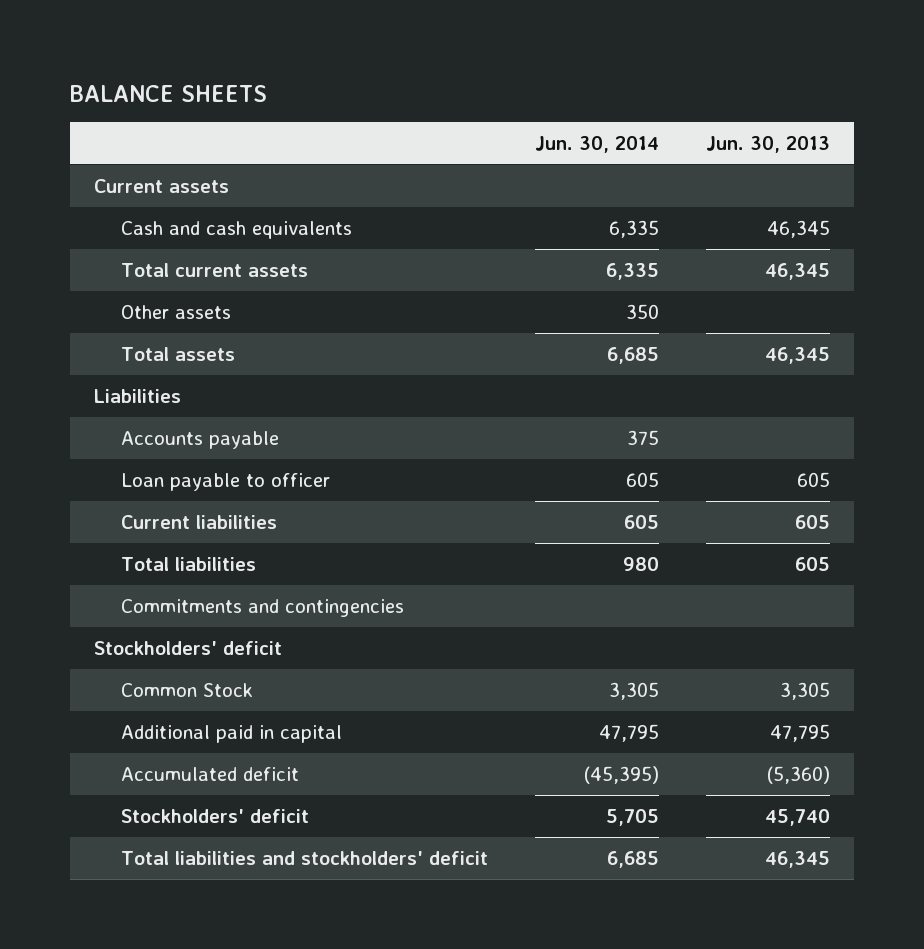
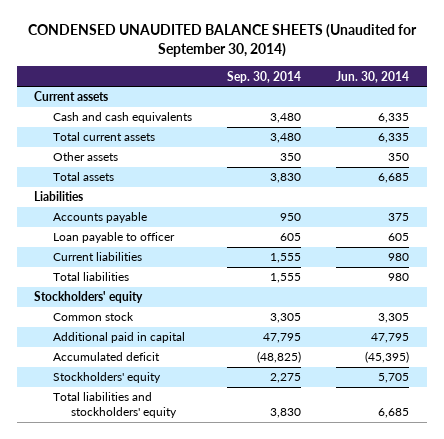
- BALANCE SHEETS
+ CONDENSED UNAUDITED BALANCE SHEETS (Unaudited for September 30, 2014)
- | Jun. 30, 2014 | Jun. 30, 2013
+ | Sep. 30, 2014 | Jun. 30, 2014
- Current liabilities | 605 | 605
+ Current liabilities | 1,555 | 980
- Commitments and contingencies
- Stockholders' deficit
- Common Stock | 3,305 | 3,305
+ Stockholders' equity
+ Common stock | 3,305 | 3,305
- Stockholders' deficit | 5,705 | 45,740
- Total liabilities and stockholders' deficit | 6,685 | 46,345
+ Stockholders' equity | 2,275 | 5,705
+ Total liabilities and stockholders' equity | 3,830 | 6,685

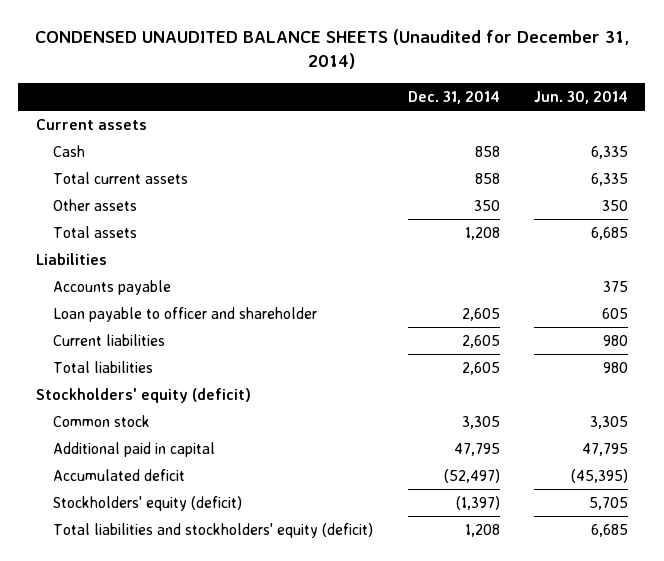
- CONDENSED UNAUDITED BALANCE SHEETS (Unaudited for September 30, 2014)
+ CONDENSED UNAUDITED BALANCE SHEETS (Unaudited for December 31, 2014)
- | Sep. 30, 2014 | Jun. 30, 2014
+ | Dec. 31, 2014 | Jun. 30, 2014
- Cash and cash equivalents | 3,480 | 6,335
+ Cash | 858 | 6,335
- Loan payable to officer | 605 | 605
+ Loan payable to officer and shareholder | 2,605 | 605
- Stockholders' equity
+ Stockholders' equity (deficit)
- Stockholders' equity | 2,275 | 5,705
- Total liabilities and stockholders' equity | 3,830 | 6,685
+ Stockholders' equity (deficit) | (1,397) | 5,705
+ Total liabilities and stockholders' equity (deficit) | 1,208 | 6,685

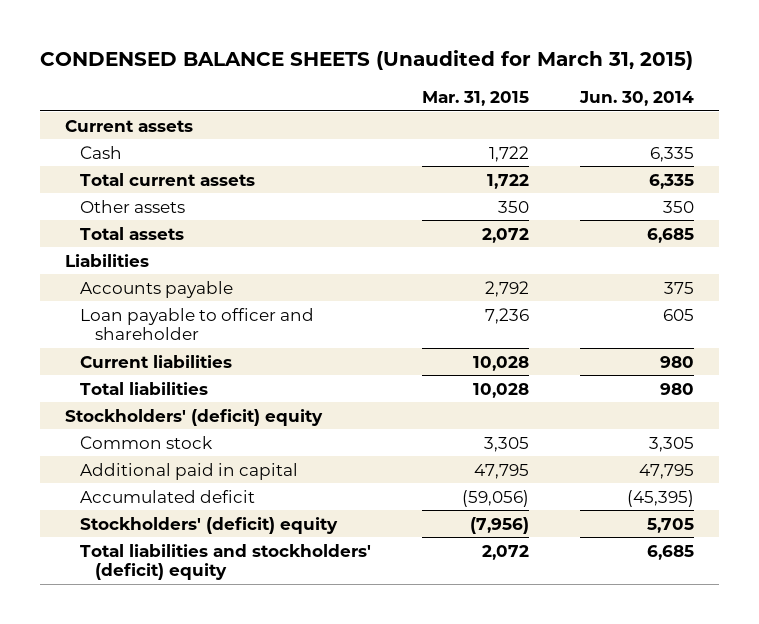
- CONDENSED UNAUDITED BALANCE SHEETS (Unaudited for December 31, 2014)
+ CONDENSED BALANCE SHEETS (Unaudited for March 31, 2015)
- | Dec. 31, 2014 | Jun. 30, 2014
+ | Mar. 31, 2015 | Jun. 30, 2014
- Stockholders' equity (deficit)
+ Stockholders' (deficit) equity
- Stockholders' equity (deficit) | (1,397) | 5,705
- Total liabilities and stockholders' equity (deficit) | 1,208 | 6,685
+ Stockholders' (deficit) equity | (7,956) | 5,705
+ Total liabilities and stockholders' (deficit) equity | 2,072 | 6,685

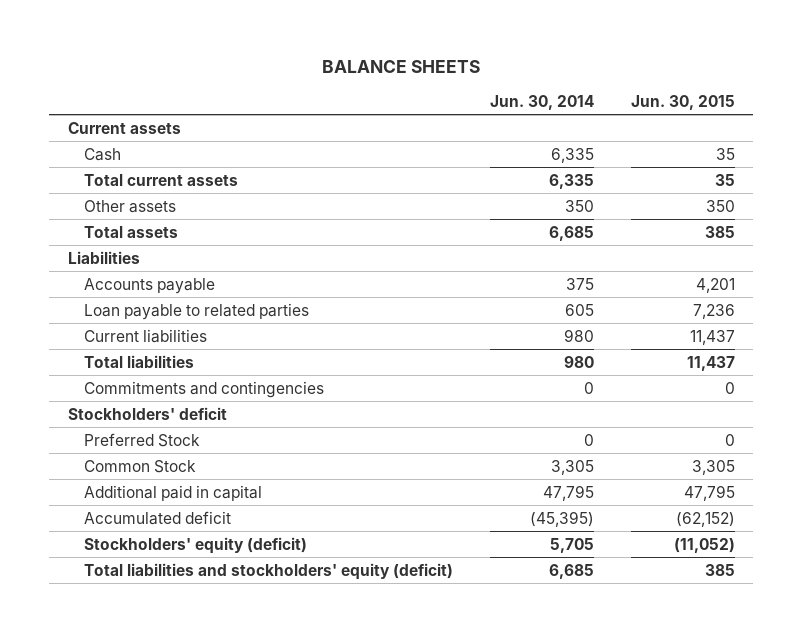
- CONDENSED BALANCE SHEETS (Unaudited for March 31, 2015)
+ BALANCE SHEETS
- | Mar. 31, 2015 | Jun. 30, 2014
+ | Jun. 30, 2014 | Jun. 30, 2015
- Loan payable to officer and shareholder | 7,236 | 605
+ Loan payable to related parties | 605 | 7,236
- Stockholders' (deficit) equity
- Common stock | 3,305 | 3,305
+ Commitments and contingencies | 0 | 0
+ Stockholders' deficit
+ Preferred Stock | 0 | 0
+ Common Stock | 3,305 | 3,305
- Stockholders' (deficit) equity | (7,956) | 5,705
- Total liabilities and stockholders' (deficit) equity | 2,072 | 6,685
+ Stockholders' equity (deficit) | 5,705 | (11,052)
+ Total liabilities and stockholders' equity (deficit) | 6,685 | 385

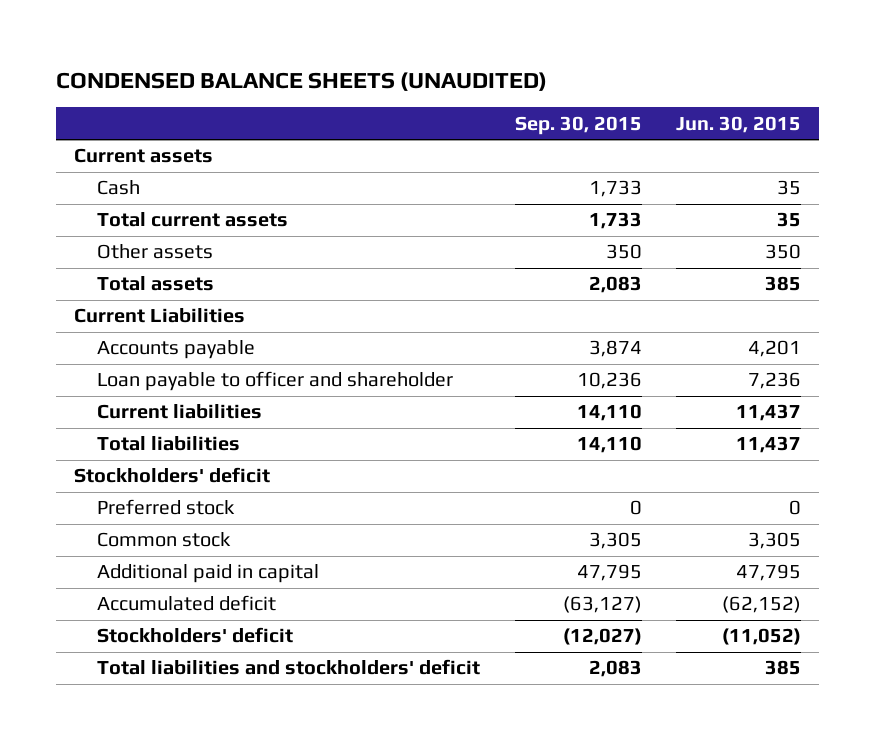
- BALANCE SHEETS
+ CONDENSED BALANCE SHEETS (UNAUDITED)
- | Jun. 30, 2014 | Jun. 30, 2015
+ | Sep. 30, 2015 | Jun. 30, 2015
- Liabilities
+ Current Liabilities
- Loan payable to related parties | 605 | 7,236
+ Loan payable to officer and shareholder | 10,236 | 7,236
- Commitments and contingencies | 0 | 0
- Preferred Stock | 0 | 0
- Common Stock | 3,305 | 3,305
+ Preferred stock | 0 | 0
+ Common stock | 3,305 | 3,305
- Stockholders' equity (deficit) | 5,705 | (11,052)
- Total liabilities and stockholders' equity (deficit) | 6,685 | 385
+ Stockholders' deficit | (12,027) | (11,052)
+ Total liabilities and stockholders' deficit | 2,083 | 385

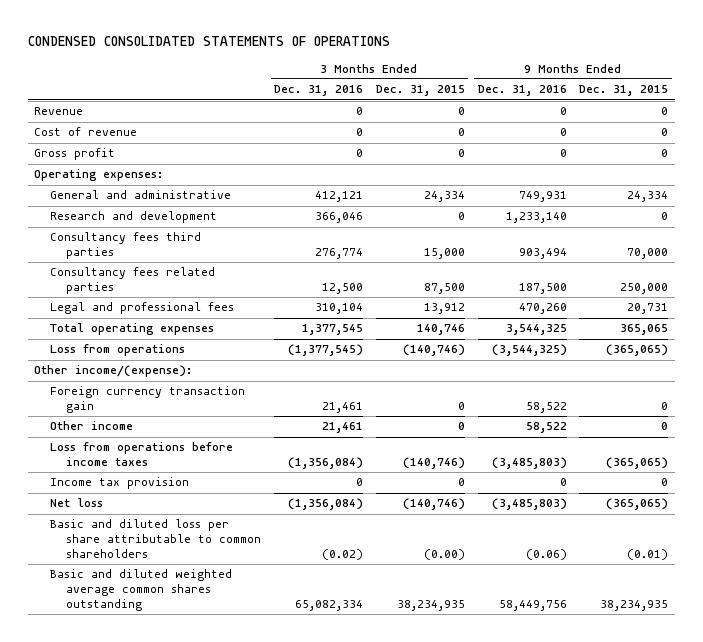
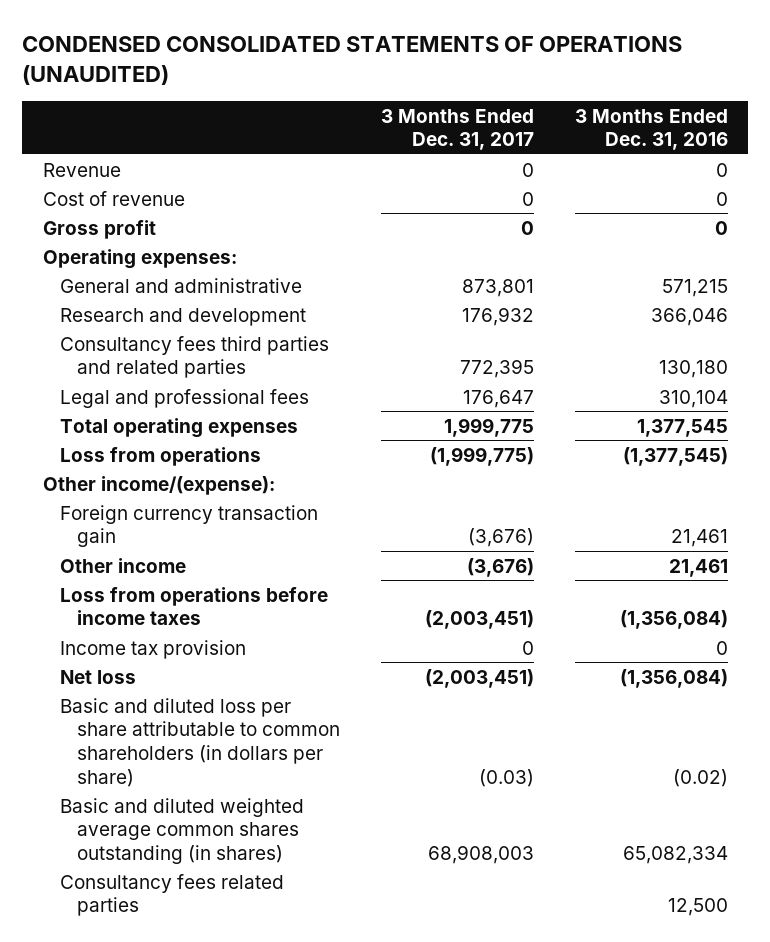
- CONDENSED CONSOLIDATED STATEMENTS OF OPERATIONS
+ CONDENSED CONSOLIDATED STATEMENTS OF OPERATIONS (UNAUDITED)
- | 3 Months Ended Dec. 31, 2016 | 3 Months Ended Dec. 31, 2015 | 9 Months Ended Dec. 31, 2016 | 9 Months Ended Dec. 31, 2015
+ | 3 Months Ended Dec. 31, 2017 | 3 Months Ended Dec. 31, 2016
- General and administrative | 412,121 | 24,334 | 749,931 | 24,334
+ General and administrative | 873,801 | 571,215
- Consultancy fees third parties | 276,774 | 15,000 | 903,494 | 70,000
+ Consultancy fees third parties and related parties | 772,395 | 130,180
- Basic and diluted loss per share attributable to common shareholders | (0.02) | (0.00) | (0.06) | (0.01)
- Basic and diluted weighted average common shares outstanding | 65,082,334 | 38,234,935 | 58,449,756 | 38,234,935
+ Basic and diluted loss per share attributable to common shareholders (in dollars per share) | (0.03) | (0.02)
+ Basic and diluted weighted average common shares outstanding (in shares) | 68,908,003 | 65,082,334
moved down: Consultancy fees related parties | | 12,500

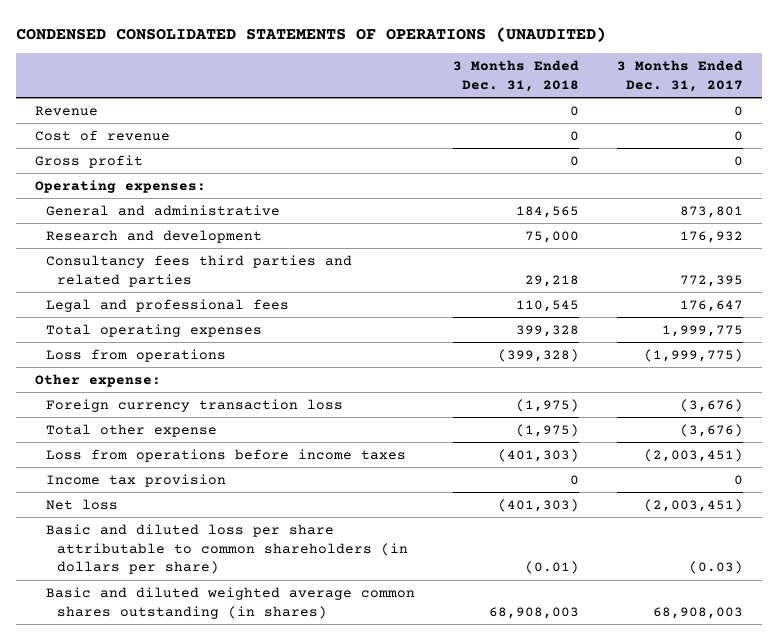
- | 3 Months Ended Dec. 31, 2017 | 3 Months Ended Dec. 31, 2016
+ | 3 Months Ended Dec. 31, 2018 | 3 Months Ended Dec. 31, 2017
- Other income/(expense):
- Foreign currency transaction gain | (3,676) | 21,461
- Other income | (3,676) | 21,461
+ Other expense:
+ Foreign currency transaction loss | (1,975) | (3,676)
+ Total other expense | (1,975) | (3,676)
- Consultancy fees related parties | | 12,500

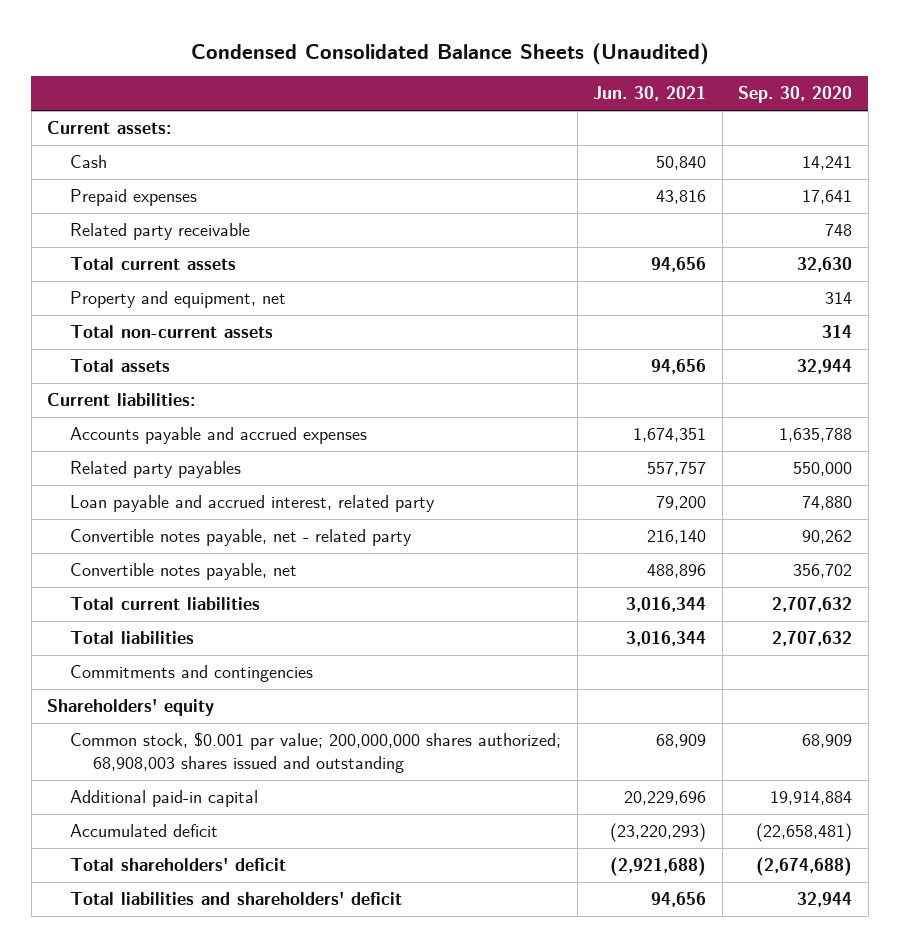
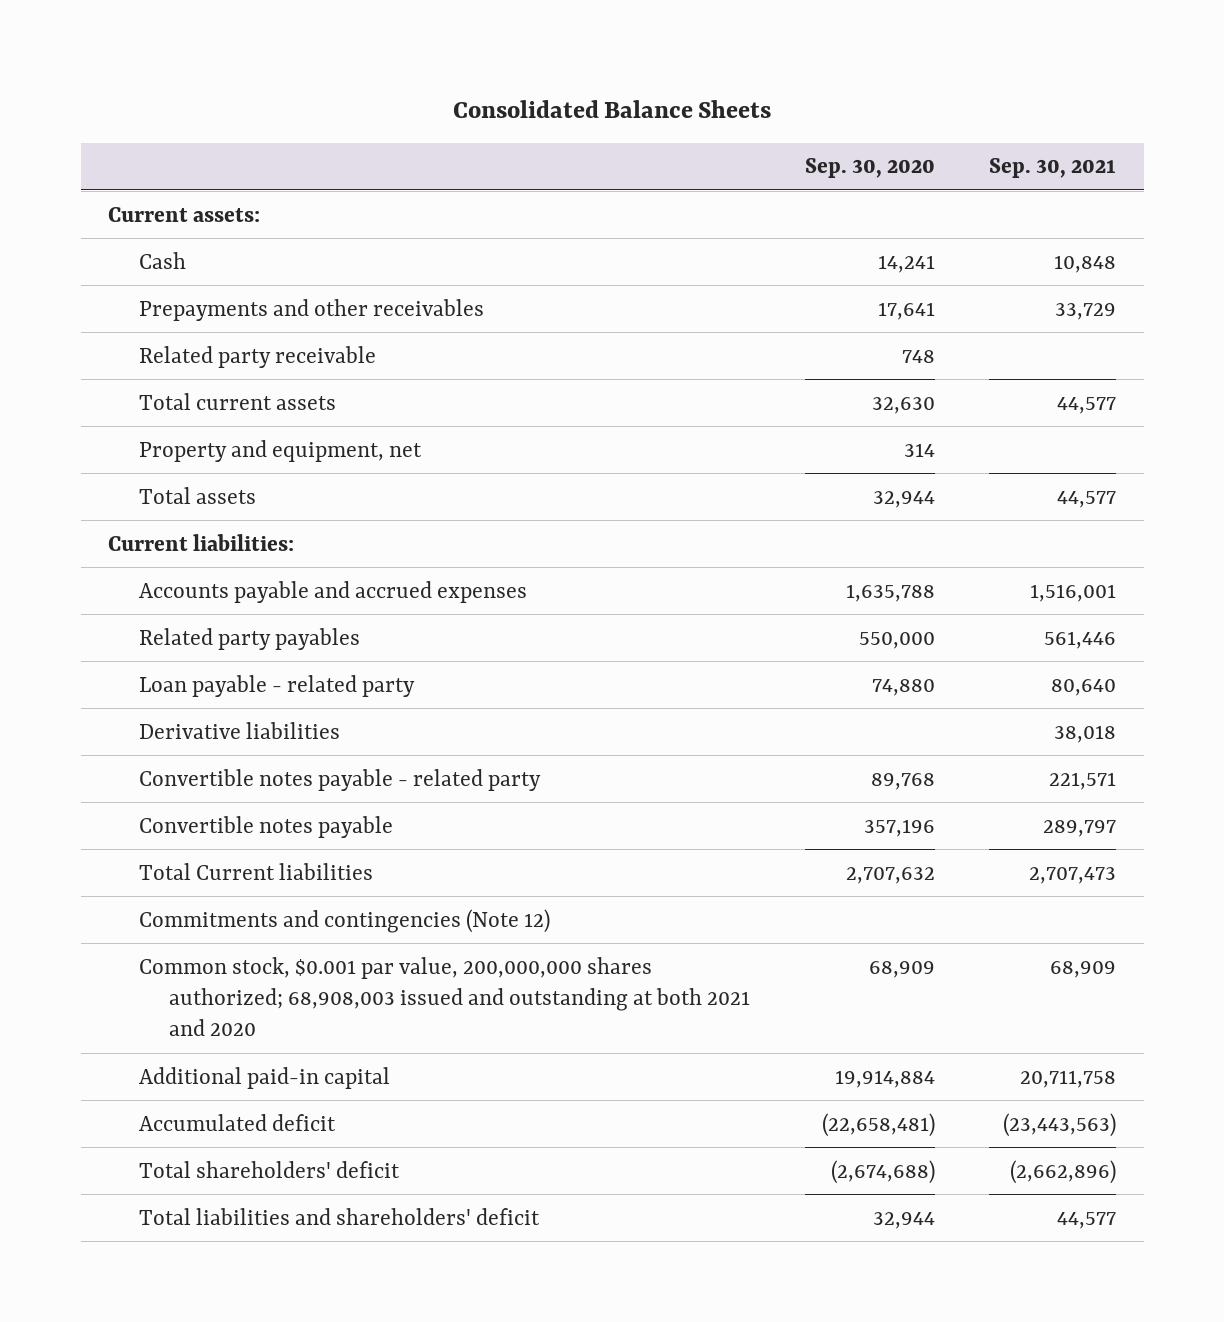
- Condensed Consolidated Balance Sheets (Unaudited)
+ Consolidated Balance Sheets
- | Jun. 30, 2021 | Sep. 30, 2020
+ | Sep. 30, 2020 | Sep. 30, 2021
- Prepaid expenses | 43,816 | 17,641
+ Prepayments and other receivables | 17,641 | 33,729
- Total non-current assets | | 314
- Loan payable and accrued interest, related party | 79,200 | 74,880
- Convertible notes payable, net - related party | 216,140 | 90,262
- Convertible notes payable, net | 488,896 | 356,702
- Total current liabilities | 3,016,344 | 2,707,632
- Total liabilities | 3,016,344 | 2,707,632
- Commitments and contingencies
- Shareholders' equity
- Common stock, $0.001 par value; 200,000,000 shares authorized; 68,908,003 shares issued and outstanding | 68,909 | 68,909
+ Loan payable - related party | 74,880 | 80,640
+ Derivative liabilities | | 38,018
+ Convertible notes payable - related party | 89,768 | 221,571
+ Convertible notes payable | 357,196 | 289,797
+ Total Current liabilities | 2,707,632 | 2,707,473
+ Commitments and contingencies (Note 12)
+ Common stock, $0.001 par value, 200,000,000 shares authorized; 68,908,003 issued and outstanding at both 2021 and 2020 | 68,909 | 68,909

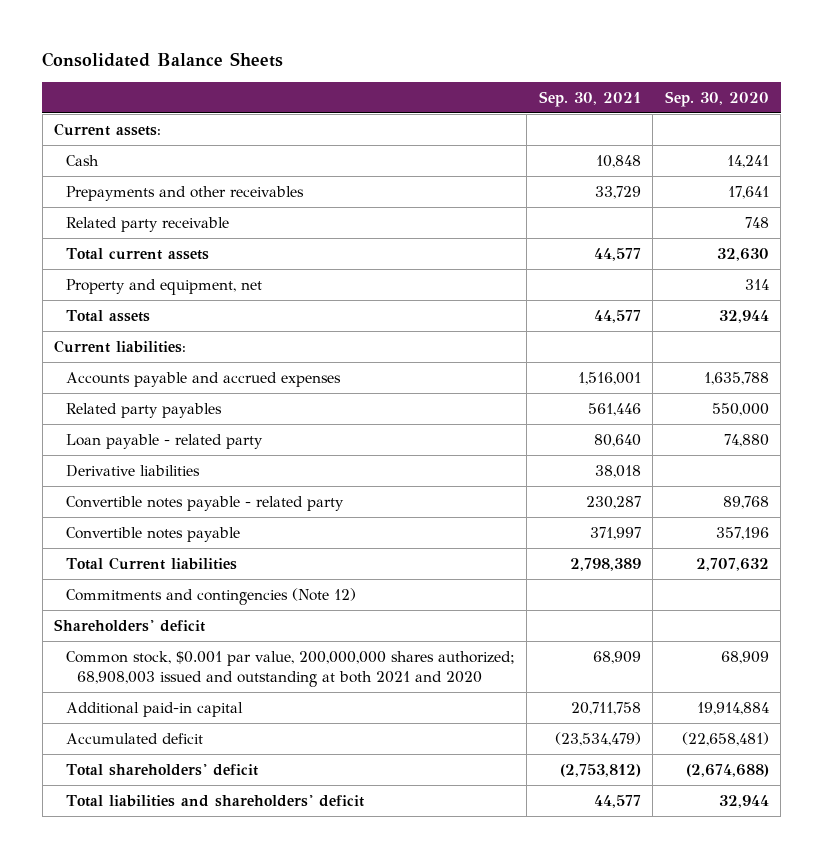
- | Sep. 30, 2020 | Sep. 30, 2021
+ | Sep. 30, 2021 | Sep. 30, 2020
- Convertible notes payable - related party | 89,768 | 221,571
- Convertible notes payable | 357,196 | 289,797
- Total Current liabilities | 2,707,632 | 2,707,473
+ Convertible notes payable - related party | 230,287 | 89,768
+ Convertible notes payable | 371,997 | 357,196
+ Total Current liabilities | 2,798,389 | 2,707,632
+ Shareholders' deficit
- Accumulated deficit | (22,658,481) | (23,443,563)
- Total shareholders' deficit | (2,674,688) | (2,662,896)
+ Accumulated deficit | (23,534,479) | (22,658,481)
+ Total shareholders' deficit | (2,753,812) | (2,674,688)

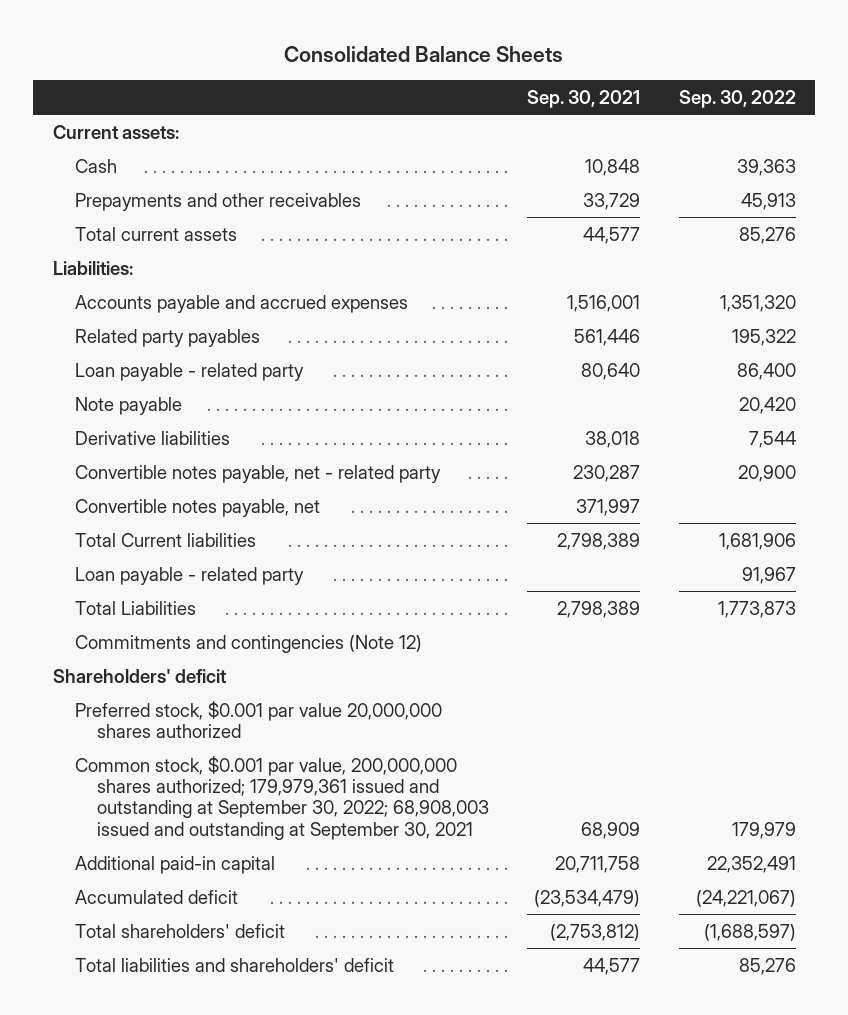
- | Sep. 30, 2021 | Sep. 30, 2020
+ | Sep. 30, 2021 | Sep. 30, 2022
- Related party receivable | | 748
- Property and equipment, net | | 314
- Total assets | 44,577 | 32,944
- Current liabilities:
+ Liabilities:
+ Note payable | | 20,420
- Convertible notes payable - related party | 230,287 | 89,768
- Convertible notes payable | 371,997 | 357,196
+ Convertible notes payable, net - related party | 230,287 | 20,900
+ Convertible notes payable, net | 371,997 |
+ Loan payable - related party | | 91,967
+ Total Liabilities | 2,798,389 | 1,773,873
- Common stock, $0.001 par value, 200,000,000 shares authorized; 68,908,003 issued and outstanding at both 2021 and 2020 | 68,909 | 68,909
+ Preferred stock, $0.001 par value 20,000,000 shares authorized
+ Common stock, $0.001 par value, 200,000,000 shares authorized; 179,979,361 issued and outstanding at September 30, 2022; 68,908,003 issued and outstanding at September 30, 2021 | 68,909 | 179,979

